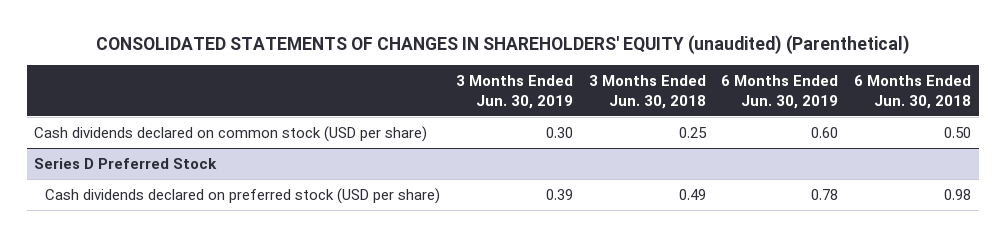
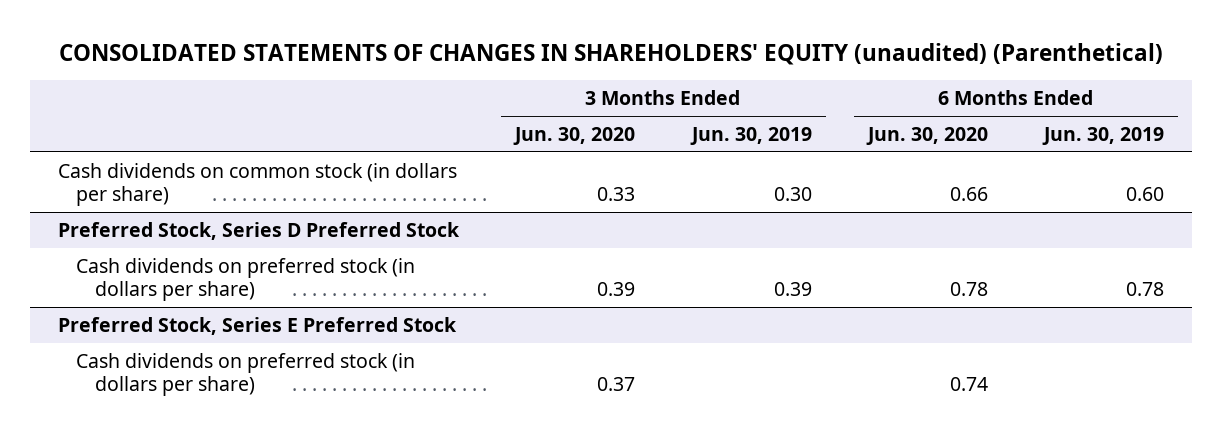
- | 3 Months Ended Jun. 30, 2019 | 3 Months Ended Jun. 30, 2018 | 6 Months Ended Jun. 30, 2019 | 6 Months Ended Jun. 30, 2018
+ | 3 Months Ended Jun. 30, 2020 | 3 Months Ended Jun. 30, 2019 | 6 Months Ended Jun. 30, 2020 | 6 Months Ended Jun. 30, 2019
- Cash dividends declared on common stock (USD per share) | 0.30 | 0.25 | 0.60 | 0.50
- Series D Preferred Stock
- Cash dividends declared on preferred stock (USD per share) | 0.39 | 0.49 | 0.78 | 0.98
+ Cash dividends on common stock (in dollars per share) | 0.33 | 0.30 | 0.66 | 0.60
+ Preferred Stock, Series D Preferred Stock
+ Cash dividends on preferred stock (in dollars per share) | 0.39 | 0.39 | 0.78 | 0.78
+ Preferred Stock, Series E Preferred Stock
+ Cash dividends on preferred stock (in dollars per share) | 0.37 | | 0.74 |

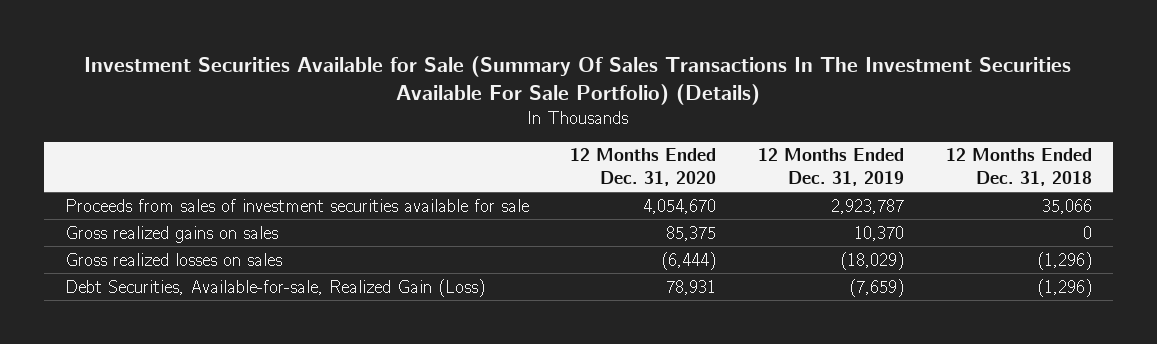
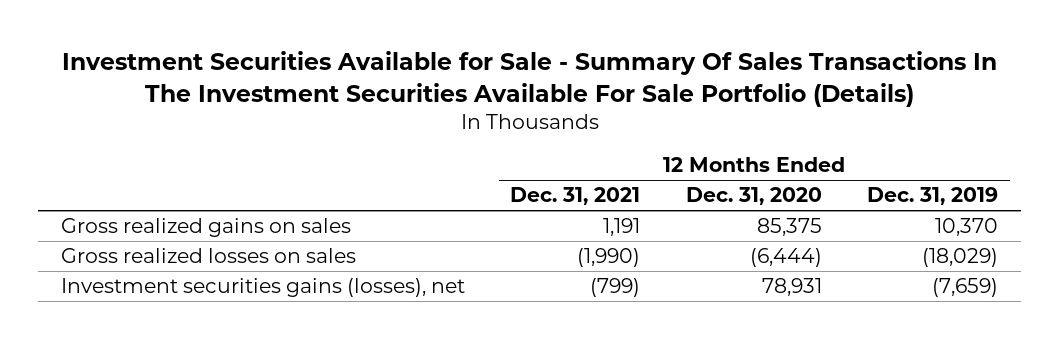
- Investment Securities Available for Sale (Summary Of Sales Transactions In The Investment Securities Available For Sale Portfolio) (Details)
+ Investment Securities Available for Sale - Summary Of Sales Transactions In The Investment Securities Available For Sale Portfolio (Details)
- | 12 Months Ended Dec. 31, 2020 | 12 Months Ended Dec. 31, 2019 | 12 Months Ended Dec. 31, 2018
+ | 12 Months Ended Dec. 31, 2021 | 12 Months Ended Dec. 31, 2020 | 12 Months Ended Dec. 31, 2019
- Proceeds from sales of investment securities available for sale | 4,054,670 | 2,923,787 | 35,066
- Debt Securities, Available-for-sale, Realized Gain (Loss) | 78,931 | (7,659) | (1,296)
+ Investment securities gains (losses), net | (799) | 78,931 | (7,659)

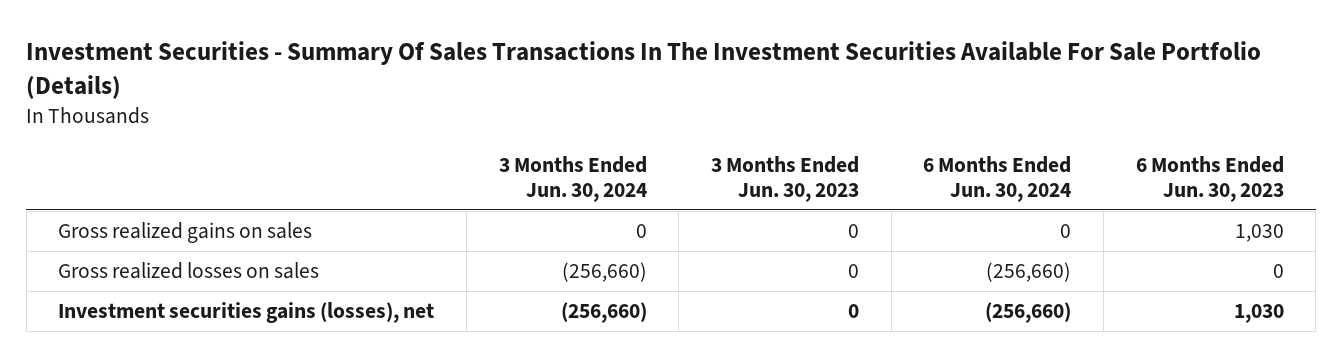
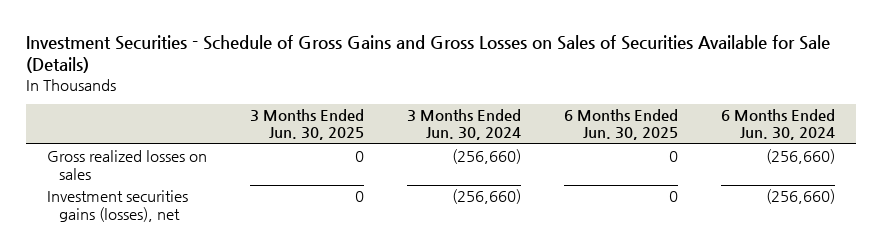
- Investment Securities - Summary Of Sales Transactions In The Investment Securities Available For Sale Portfolio (Details)
+ Investment Securities - Schedule of Gross Gains and Gross Losses on Sales of Securities Available for Sale (Details)
- | 3 Months Ended Jun. 30, 2024 | 3 Months Ended Jun. 30, 2023 | 6 Months Ended Jun. 30, 2024 | 6 Months Ended Jun. 30, 2023
+ | 3 Months Ended Jun. 30, 2025 | 3 Months Ended Jun. 30, 2024 | 6 Months Ended Jun. 30, 2025 | 6 Months Ended Jun. 30, 2024
- Gross realized gains on sales | 0 | 0 | 0 | 1,030

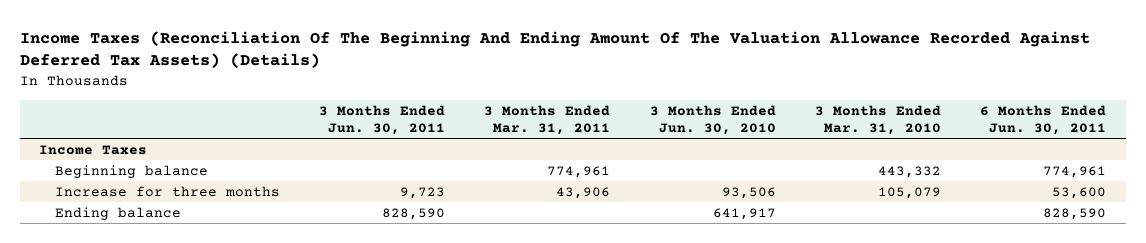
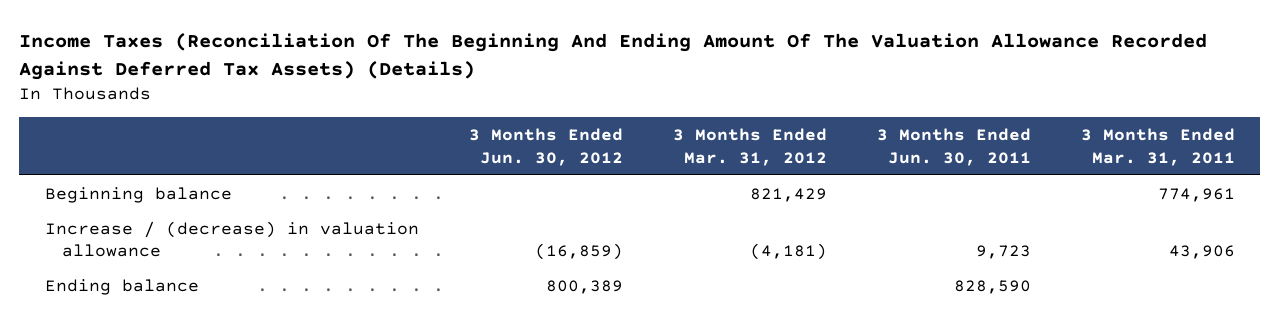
- | 3 Months Ended Jun. 30, 2011 | 3 Months Ended Mar. 31, 2011 | 3 Months Ended Jun. 30, 2010 | 3 Months Ended Mar. 31, 2010 | 6 Months Ended Jun. 30, 2011
+ | 3 Months Ended Jun. 30, 2012 | 3 Months Ended Mar. 31, 2012 | 3 Months Ended Jun. 30, 2011 | 3 Months Ended Mar. 31, 2011
- Income Taxes
- Increase for three months | 9,723 | 43,906 | 93,506 | 105,079 | 53,600
+ Increase / (decrease) in valuation allowance | (16,859) | (4,181) | 9,723 | 43,906

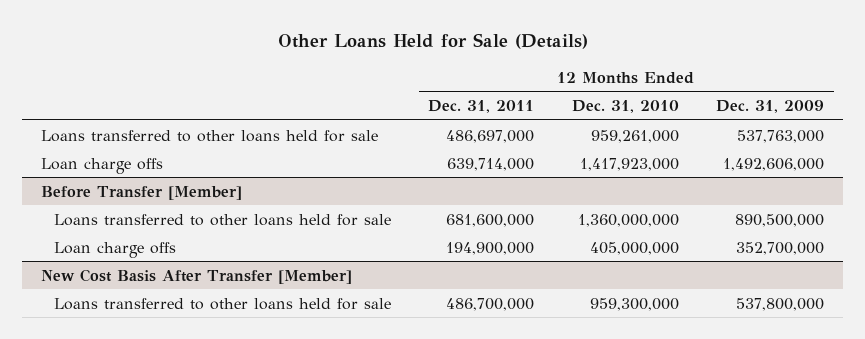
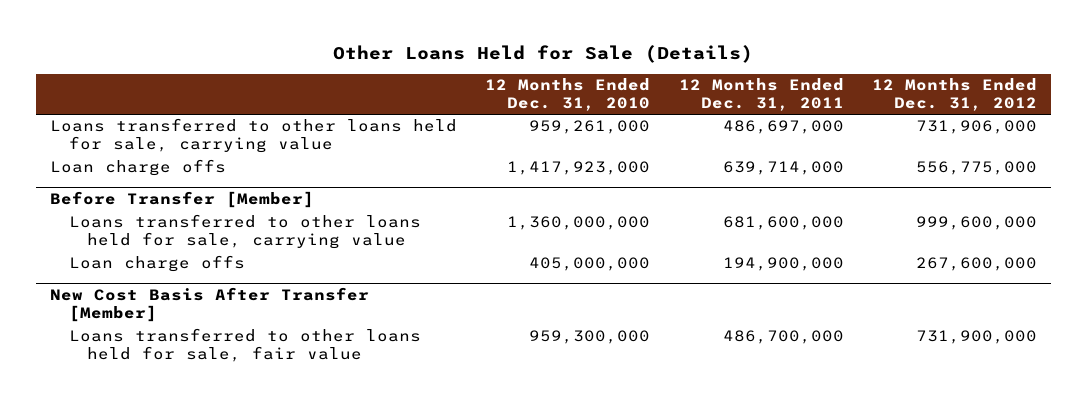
- | 12 Months Ended Dec. 31, 2011 | 12 Months Ended Dec. 31, 2010 | 12 Months Ended Dec. 31, 2009
+ | 12 Months Ended Dec. 31, 2010 | 12 Months Ended Dec. 31, 2011 | 12 Months Ended Dec. 31, 2012
- Loans transferred to other loans held for sale | 486,697,000 | 959,261,000 | 537,763,000
+ Loans transferred to other loans held for sale, carrying value | 959,261,000 | 486,697,000 | 731,906,000
@ Before Transfer [Member]
- Loans transferred to other loans held for sale | 681,600,000 | 1,360,000,000 | 890,500,000
+ Loans transferred to other loans held for sale, carrying value | 1,360,000,000 | 681,600,000 | 999,600,000
@ New Cost Basis After Transfer [Member]
- Loans transferred to other loans held for sale | 486,700,000 | 959,300,000 | 537,800,000
+ Loans transferred to other loans held for sale, fair value | 959,300,000 | 486,700,000 | 731,900,000

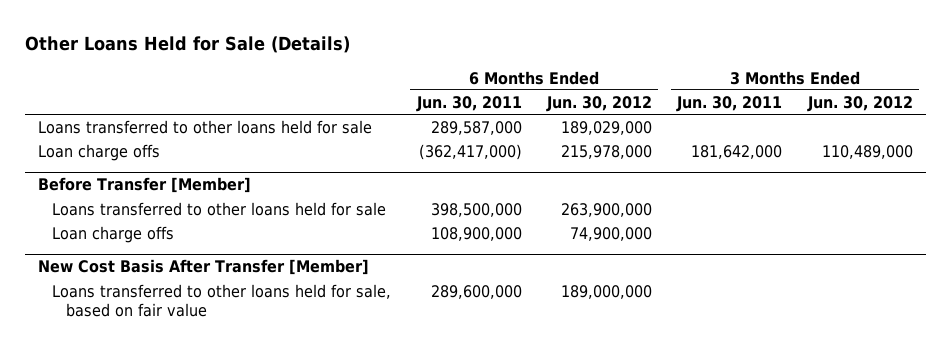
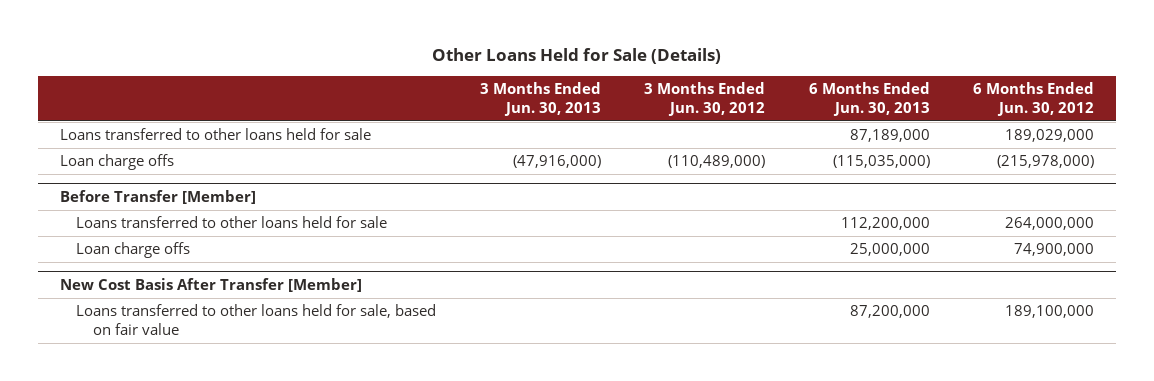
- | 6 Months Ended Jun. 30, 2011 | 6 Months Ended Jun. 30, 2012 | 3 Months Ended Jun. 30, 2011 | 3 Months Ended Jun. 30, 2012
+ | 3 Months Ended Jun. 30, 2013 | 3 Months Ended Jun. 30, 2012 | 6 Months Ended Jun. 30, 2013 | 6 Months Ended Jun. 30, 2012
- Loan charge offs | (362,417,000) | 215,978,000 | 181,642,000 | 110,489,000
+ Loan charge offs | (47,916,000) | (110,489,000) | (115,035,000) | (215,978,000)
@ Before Transfer [Member]
- Loans transferred to other loans held for sale | 398,500,000 | 263,900,000 | |
+ Loans transferred to other loans held for sale | | | 112,200,000 | 264,000,000
@ New Cost Basis After Transfer [Member]
- Loans transferred to other loans held for sale, based on fair value | 289,600,000 | 189,000,000 | |
+ Loans transferred to other loans held for sale, based on fair value | | | 87,200,000 | 189,100,000

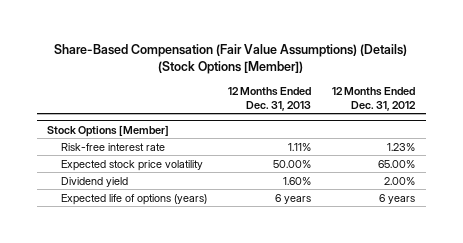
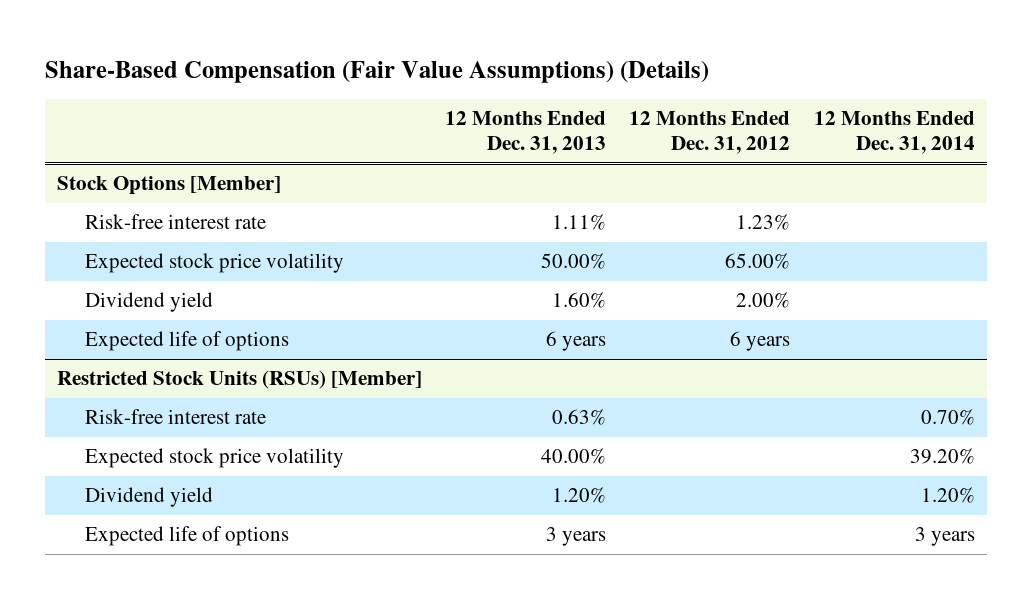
- Share-Based Compensation (Fair Value Assumptions) (Details) (Stock Options [Member])
+ Share-Based Compensation (Fair Value Assumptions) (Details)
- | 12 Months Ended Dec. 31, 2013 | 12 Months Ended Dec. 31, 2012
+ | 12 Months Ended Dec. 31, 2013 | 12 Months Ended Dec. 31, 2012 | 12 Months Ended Dec. 31, 2014
@ Stock Options [Member]
- Expected life of options (years) | 6 years | 6 years
+ Expected life of options | 6 years | 6 years |
+ Restricted Stock Units (RSUs) [Member]
+ Risk-free interest rate | 0.63% | | 0.70%
+ Expected stock price volatility | 40.00% | | 39.20%
+ Dividend yield | 1.20% | | 1.20%
+ Expected life of options | 3 years | | 3 years

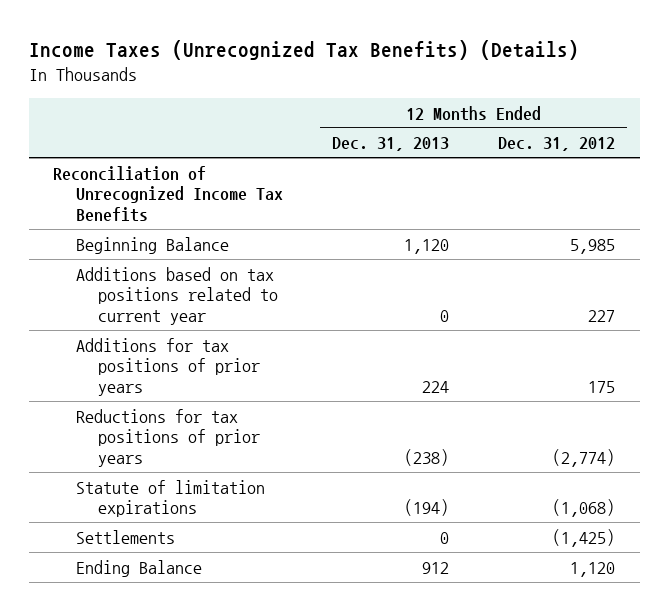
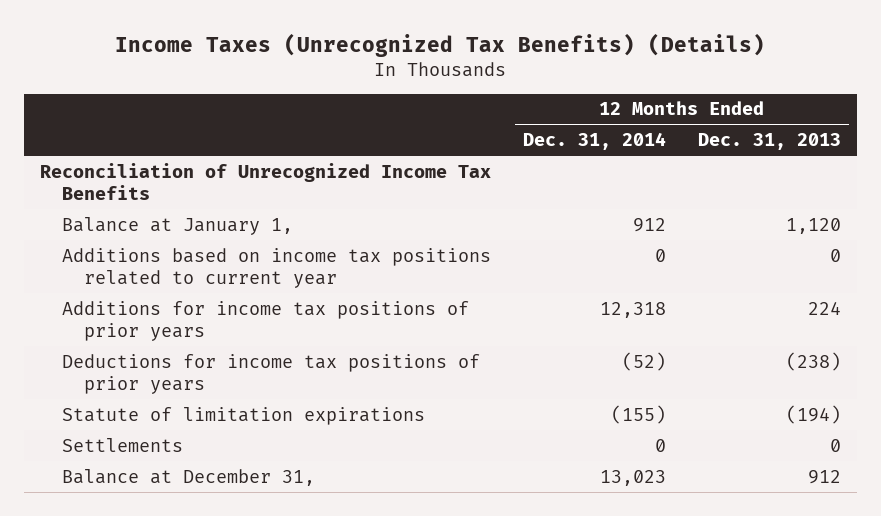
- | 12 Months Ended Dec. 31, 2013 | 12 Months Ended Dec. 31, 2012
+ | 12 Months Ended Dec. 31, 2014 | 12 Months Ended Dec. 31, 2013
- Beginning Balance | 1,120 | 5,985
- Additions based on tax positions related to current year | 0 | 227
- Additions for tax positions of prior years | 224 | 175
- Reductions for tax positions of prior years | (238) | (2,774)
+ Balance at January 1, | 912 | 1,120
+ Additions based on income tax positions related to current year | 0 | 0
+ Additions for income tax positions of prior years | 12,318 | 224
+ Deductions for income tax positions of prior years | (52) | (238)
- Ending Balance | 912 | 1,120
+ Balance at December 31, | 13,023 | 912

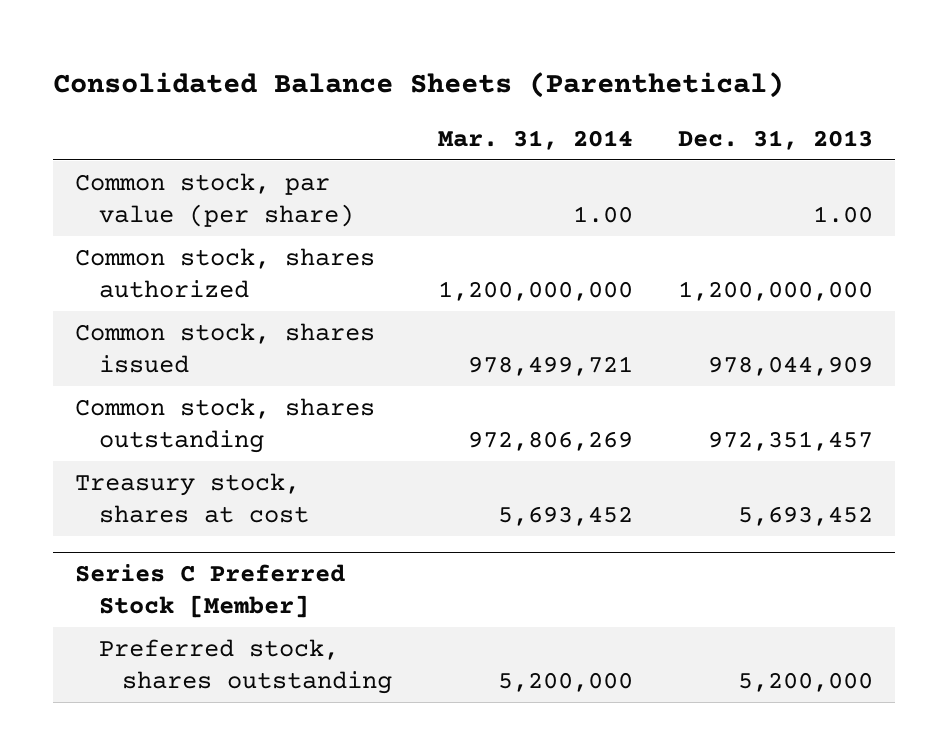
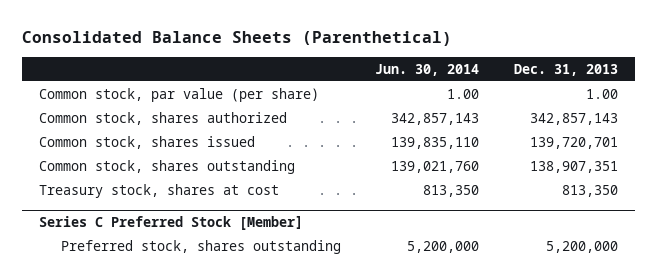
- | Mar. 31, 2014 | Dec. 31, 2013
+ | Jun. 30, 2014 | Dec. 31, 2013
- Common stock, shares authorized | 1,200,000,000 | 1,200,000,000
- Common stock, shares issued | 978,499,721 | 978,044,909
- Common stock, shares outstanding | 972,806,269 | 972,351,457
- Treasury stock, shares at cost | 5,693,452 | 5,693,452
+ Common stock, shares authorized | 342,857,143 | 342,857,143
+ Common stock, shares issued | 139,835,110 | 139,720,701
+ Common stock, shares outstanding | 139,021,760 | 138,907,351
+ Treasury stock, shares at cost | 813,350 | 813,350

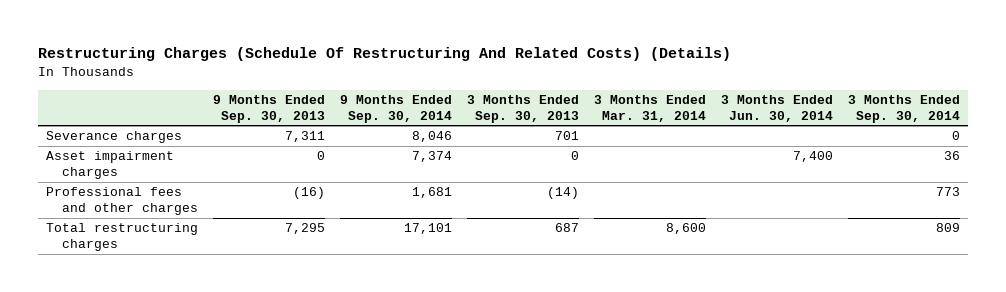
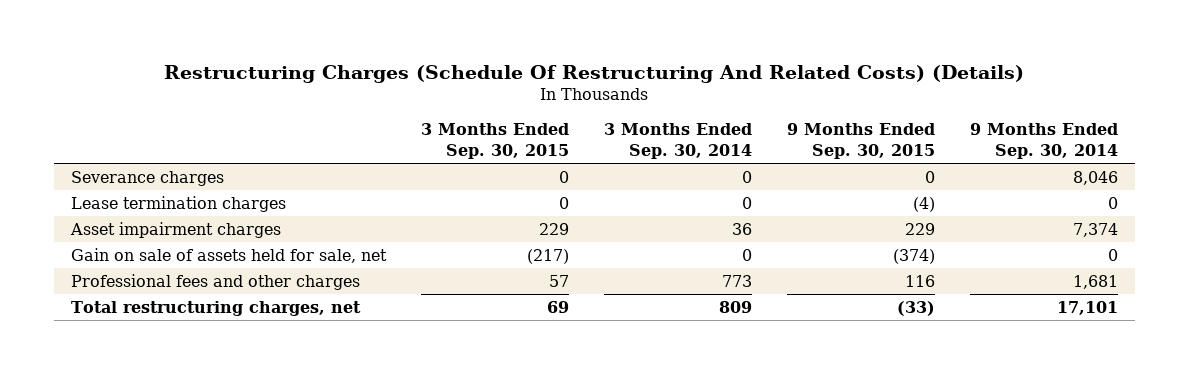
- | 9 Months Ended Sep. 30, 2013 | 9 Months Ended Sep. 30, 2014 | 3 Months Ended Sep. 30, 2013 | 3 Months Ended Mar. 31, 2014 | 3 Months Ended Jun. 30, 2014 | 3 Months Ended Sep. 30, 2014
+ | 3 Months Ended Sep. 30, 2015 | 3 Months Ended Sep. 30, 2014 | 9 Months Ended Sep. 30, 2015 | 9 Months Ended Sep. 30, 2014
+ Lease termination charges | 0 | 0 | (4) | 0
+ Gain on sale of assets held for sale, net | (217) | 0 | (374) | 0
- Total restructuring charges | 7,295 | 17,101 | 687 | 8,600 | | 809
+ Total restructuring charges, net | 69 | 809 | (33) | 17,101

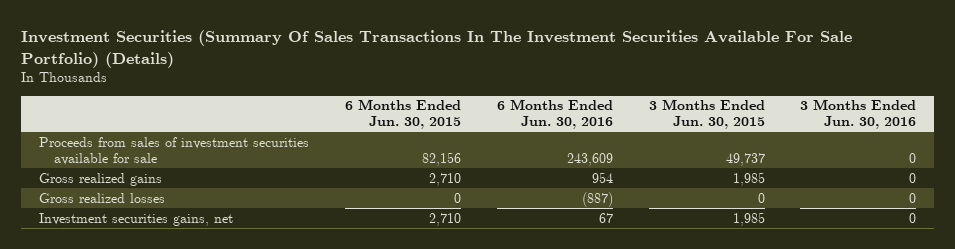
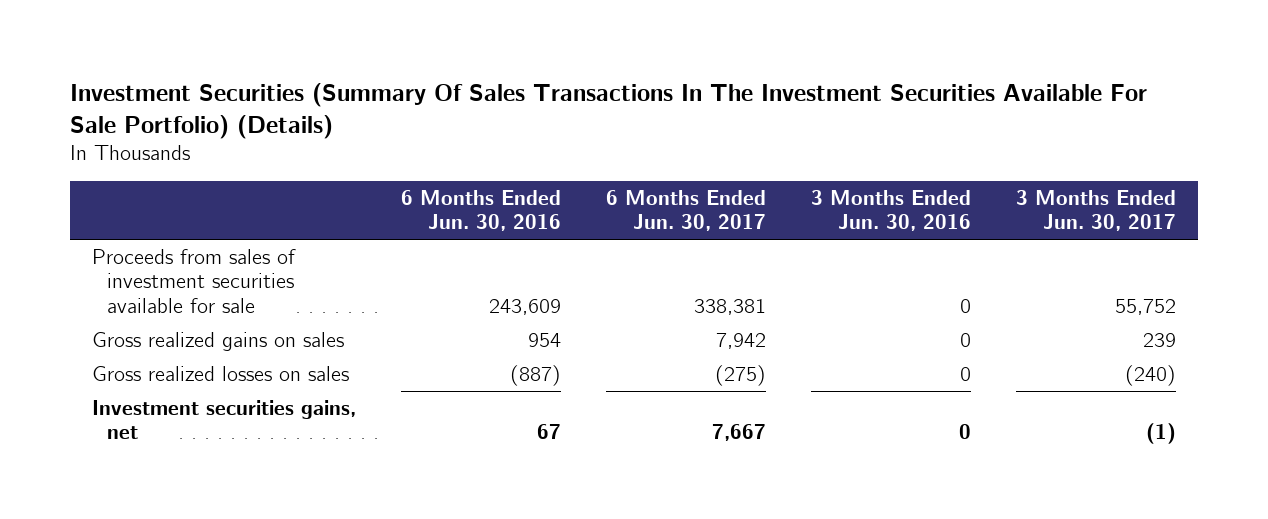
- | 6 Months Ended Jun. 30, 2015 | 6 Months Ended Jun. 30, 2016 | 3 Months Ended Jun. 30, 2015 | 3 Months Ended Jun. 30, 2016
+ | 6 Months Ended Jun. 30, 2016 | 6 Months Ended Jun. 30, 2017 | 3 Months Ended Jun. 30, 2016 | 3 Months Ended Jun. 30, 2017
- Gross realized gains | 2,710 | 954 | 1,985 | 0
- Gross realized losses | 0 | (887) | 0 | 0
+ Gross realized gains on sales | 954 | 7,942 | 0 | 239
+ Gross realized losses on sales | (887) | (275) | 0 | (240)

